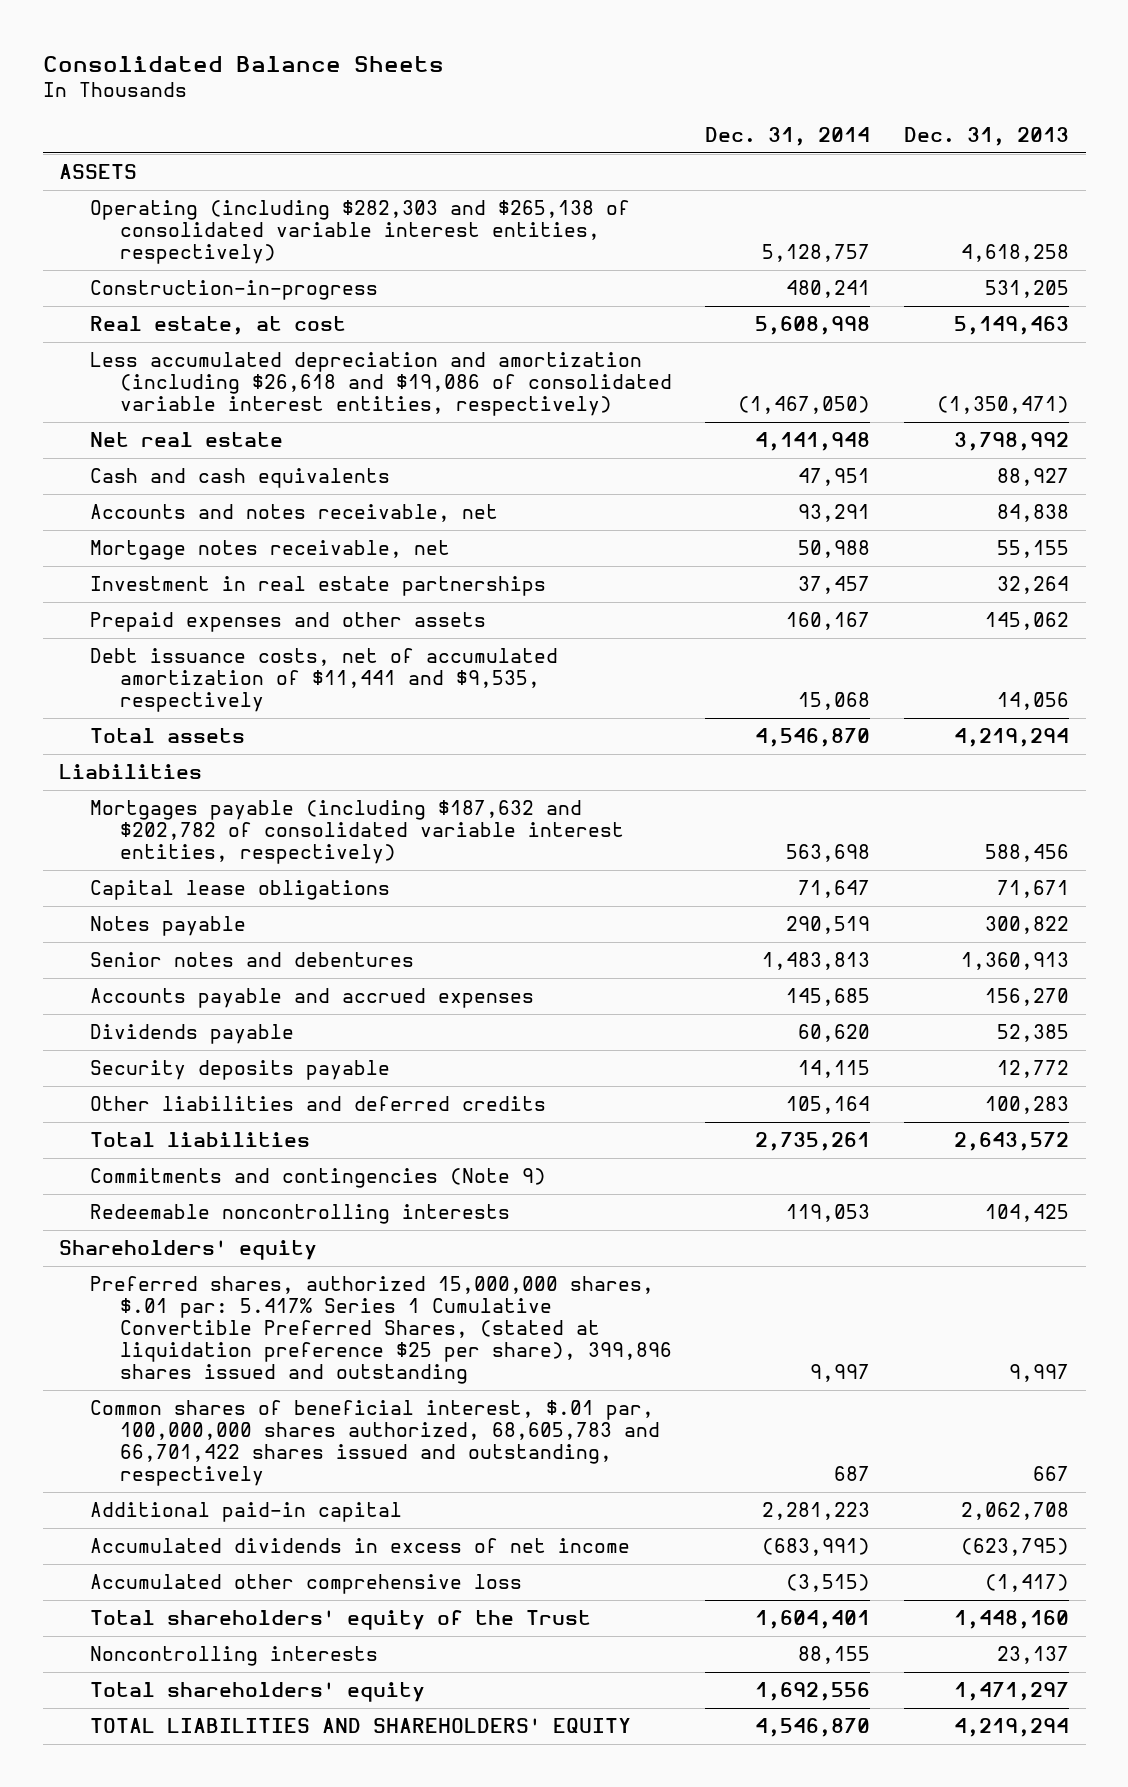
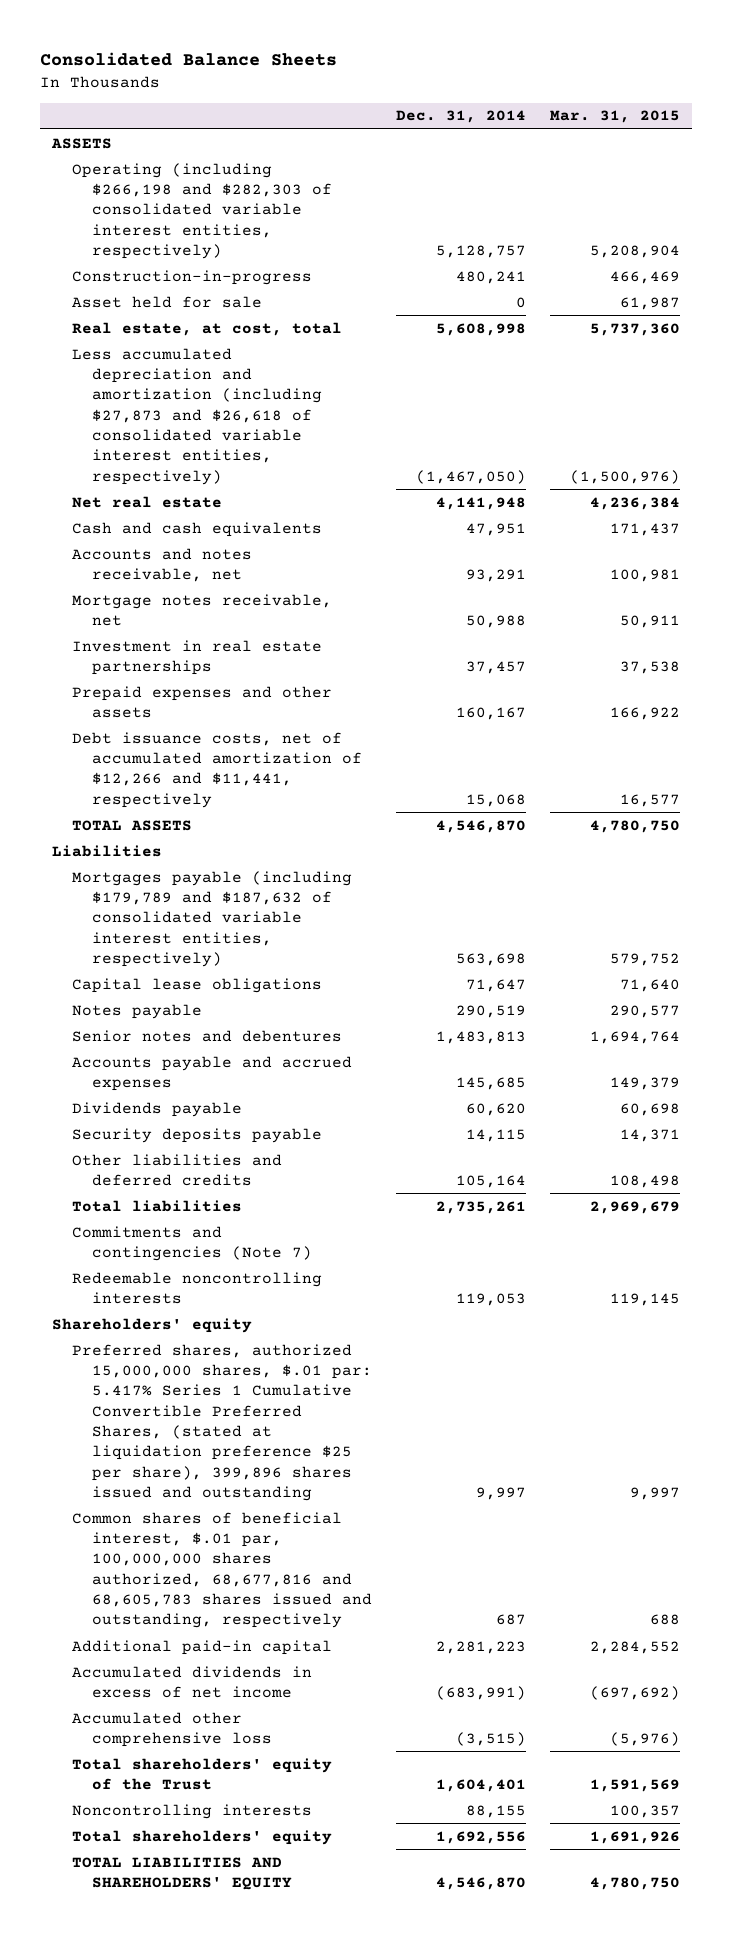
- | Dec. 31, 2014 | Dec. 31, 2013
+ | Dec. 31, 2014 | Mar. 31, 2015
- Operating (including $282,303 and $265,138 of consolidated variable interest entities, respectively) | 5,128,757 | 4,618,258
+ Operating (including $266,198 and $282,303 of consolidated variable interest entities, respectively) | 5,128,757 | 5,208,904
- Real estate, at cost | 5,608,998 | 5,149,463
- Less accumulated depreciation and amortization (including $26,618 and $19,086 of consolidated variable interest entities, respectively) | (1,467,050) | (1,350,471)
+ Asset held for sale | 0 | 61,987
+ Real estate, at cost, total | 5,608,998 | 5,737,360
+ Less accumulated depreciation and amortization (including $27,873 and $26,618 of consolidated variable interest entities, respectively) | (1,467,050) | (1,500,976)
- Debt issuance costs, net of accumulated amortization of $11,441 and $9,535, respectively | 15,068 | 14,056
- Total assets | 4,546,870 | 4,219,294
+ Debt issuance costs, net of accumulated amortization of $12,266 and $11,441, respectively | 15,068 | 16,577
+ TOTAL ASSETS | 4,546,870 | 4,780,750
- Mortgages payable (including $187,632 and $202,782 of consolidated variable interest entities, respectively) | 563,698 | 588,456
+ Mortgages payable (including $179,789 and $187,632 of consolidated variable interest entities, respectively) | 563,698 | 579,752
- Commitments and contingencies (Note 9)
+ Commitments and contingencies (Note 7)
- Common shares of beneficial interest, $.01 par, 100,000,000 shares authorized, 68,605,783 and 66,701,422 shares issued and outstanding, respectively | 687 | 667
+ Common shares of beneficial interest, $.01 par, 100,000,000 shares authorized, 68,677,816 and 68,605,783 shares issued and outstanding, respectively | 687 | 688

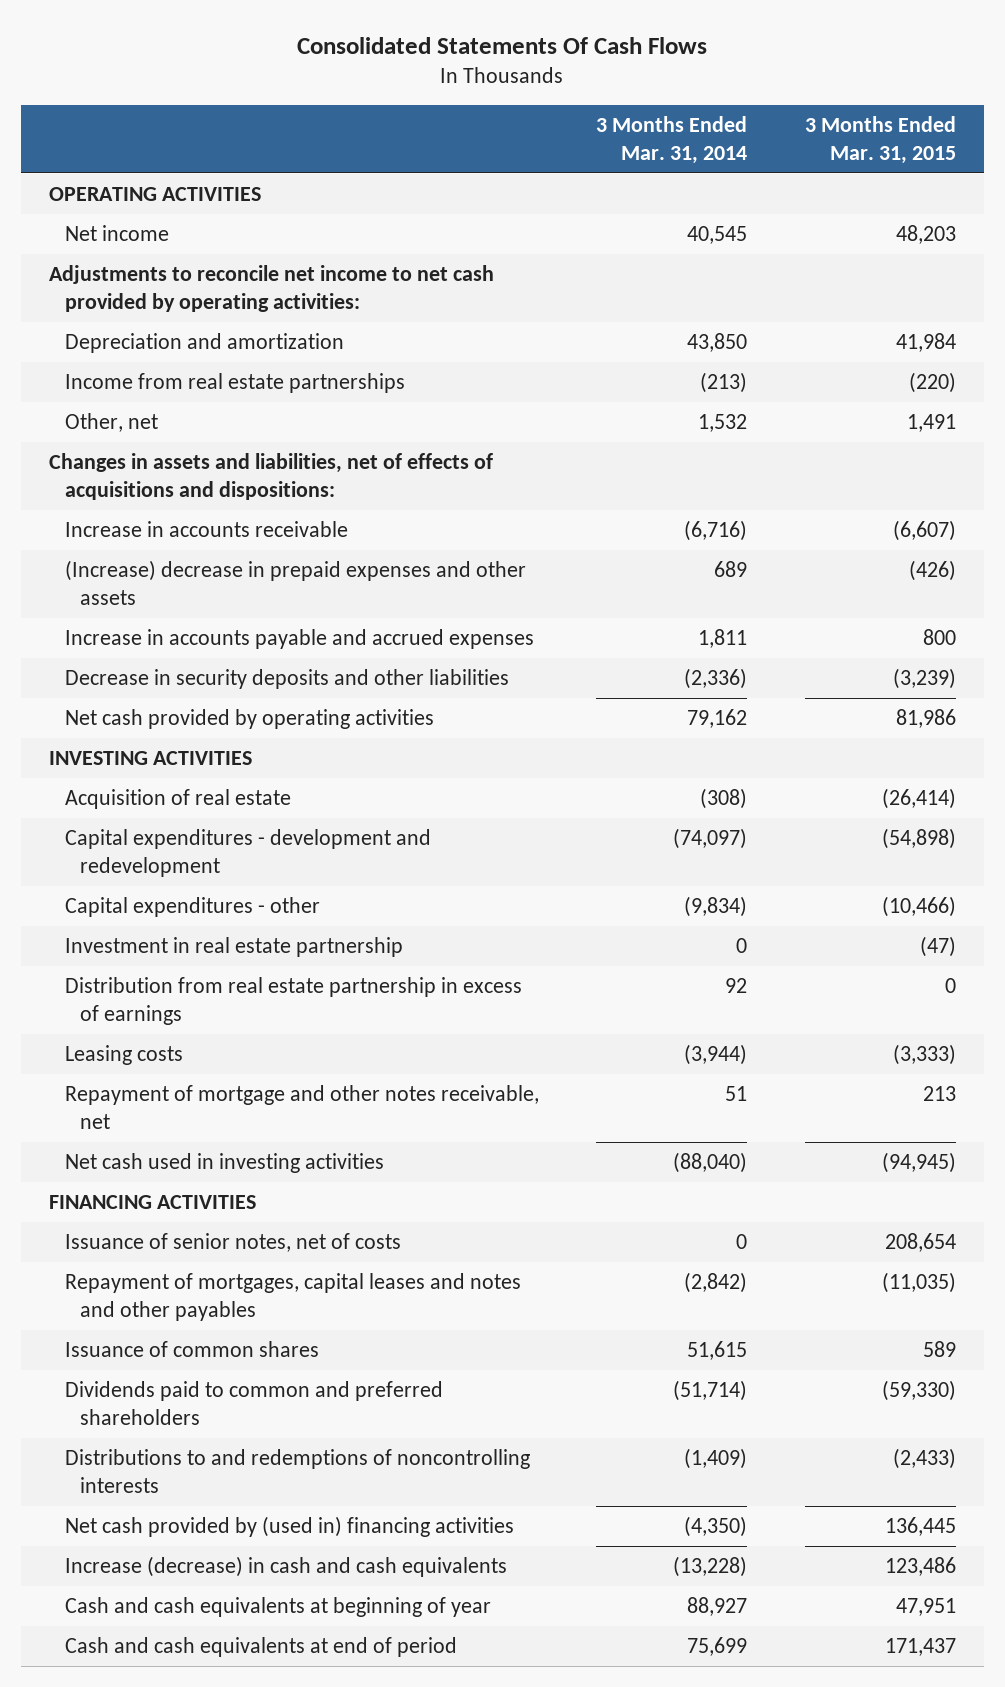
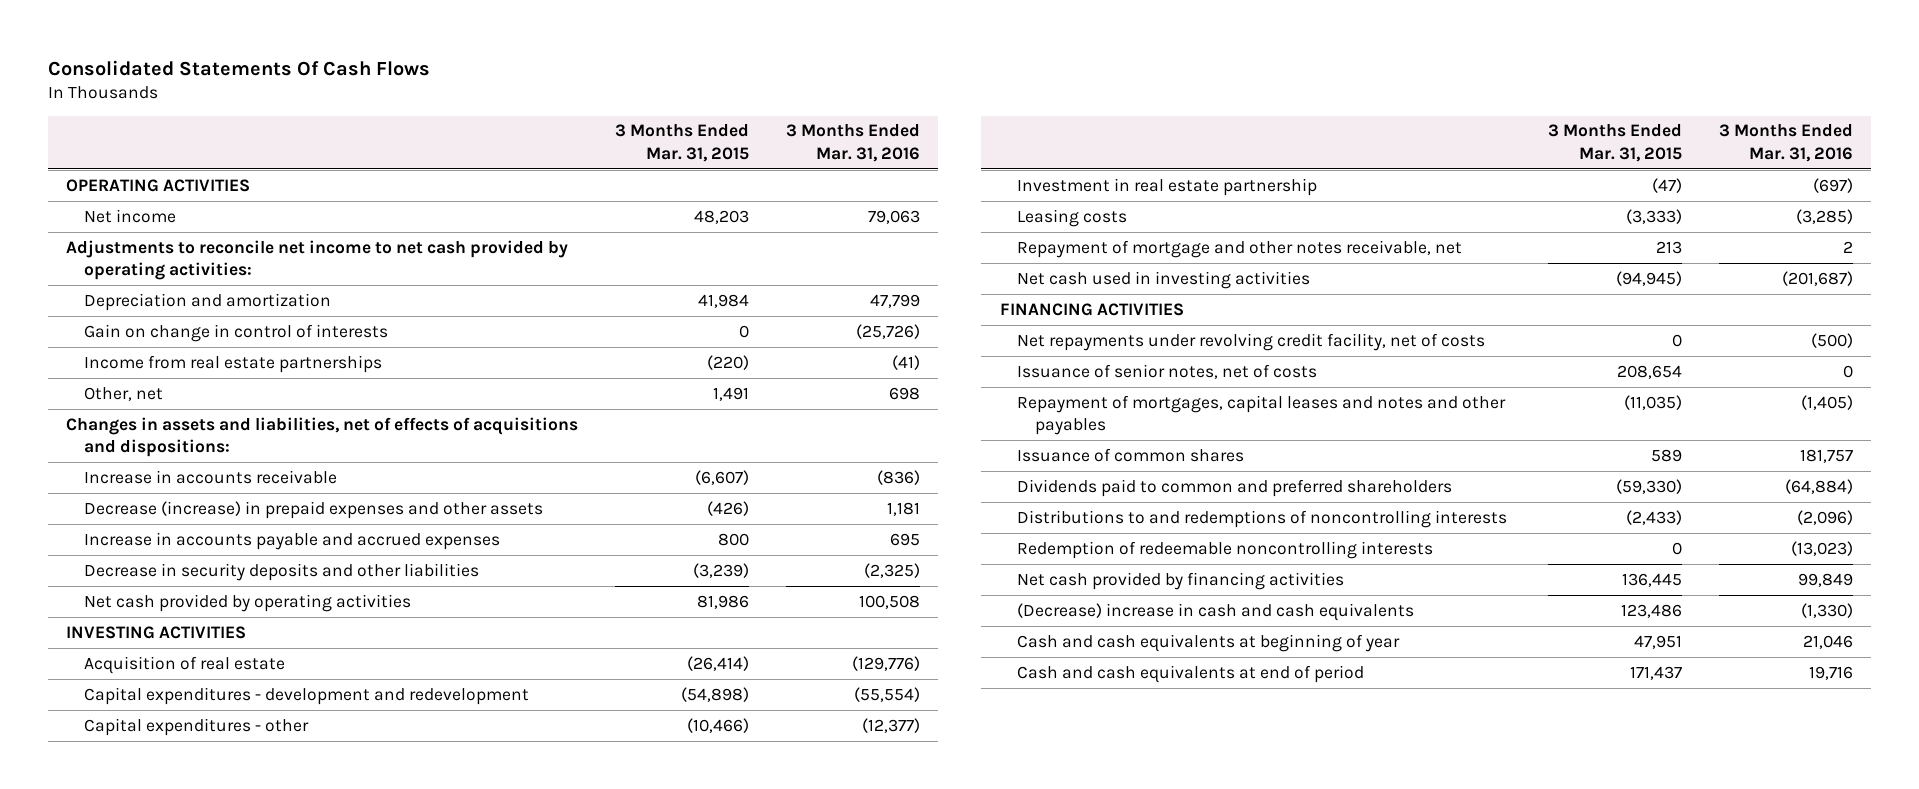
- | 3 Months Ended Mar. 31, 2014 | 3 Months Ended Mar. 31, 2015
+ | 3 Months Ended Mar. 31, 2015 | 3 Months Ended Mar. 31, 2016
+ Gain on change in control of interests | 0 | (25,726)
- (Increase) decrease in prepaid expenses and other assets | 689 | (426)
+ Decrease (increase) in prepaid expenses and other assets | (426) | 1,181
- Distribution from real estate partnership in excess of earnings | 92 | 0
+ Net repayments under revolving credit facility, net of costs | 0 | (500)
- Net cash provided by (used in) financing activities | (4,350) | 136,445
- Increase (decrease) in cash and cash equivalents | (13,228) | 123,486
+ Redemption of redeemable noncontrolling interests | 0 | (13,023)
+ Net cash provided by financing activities | 136,445 | 99,849
+ (Decrease) increase in cash and cash equivalents | 123,486 | (1,330)

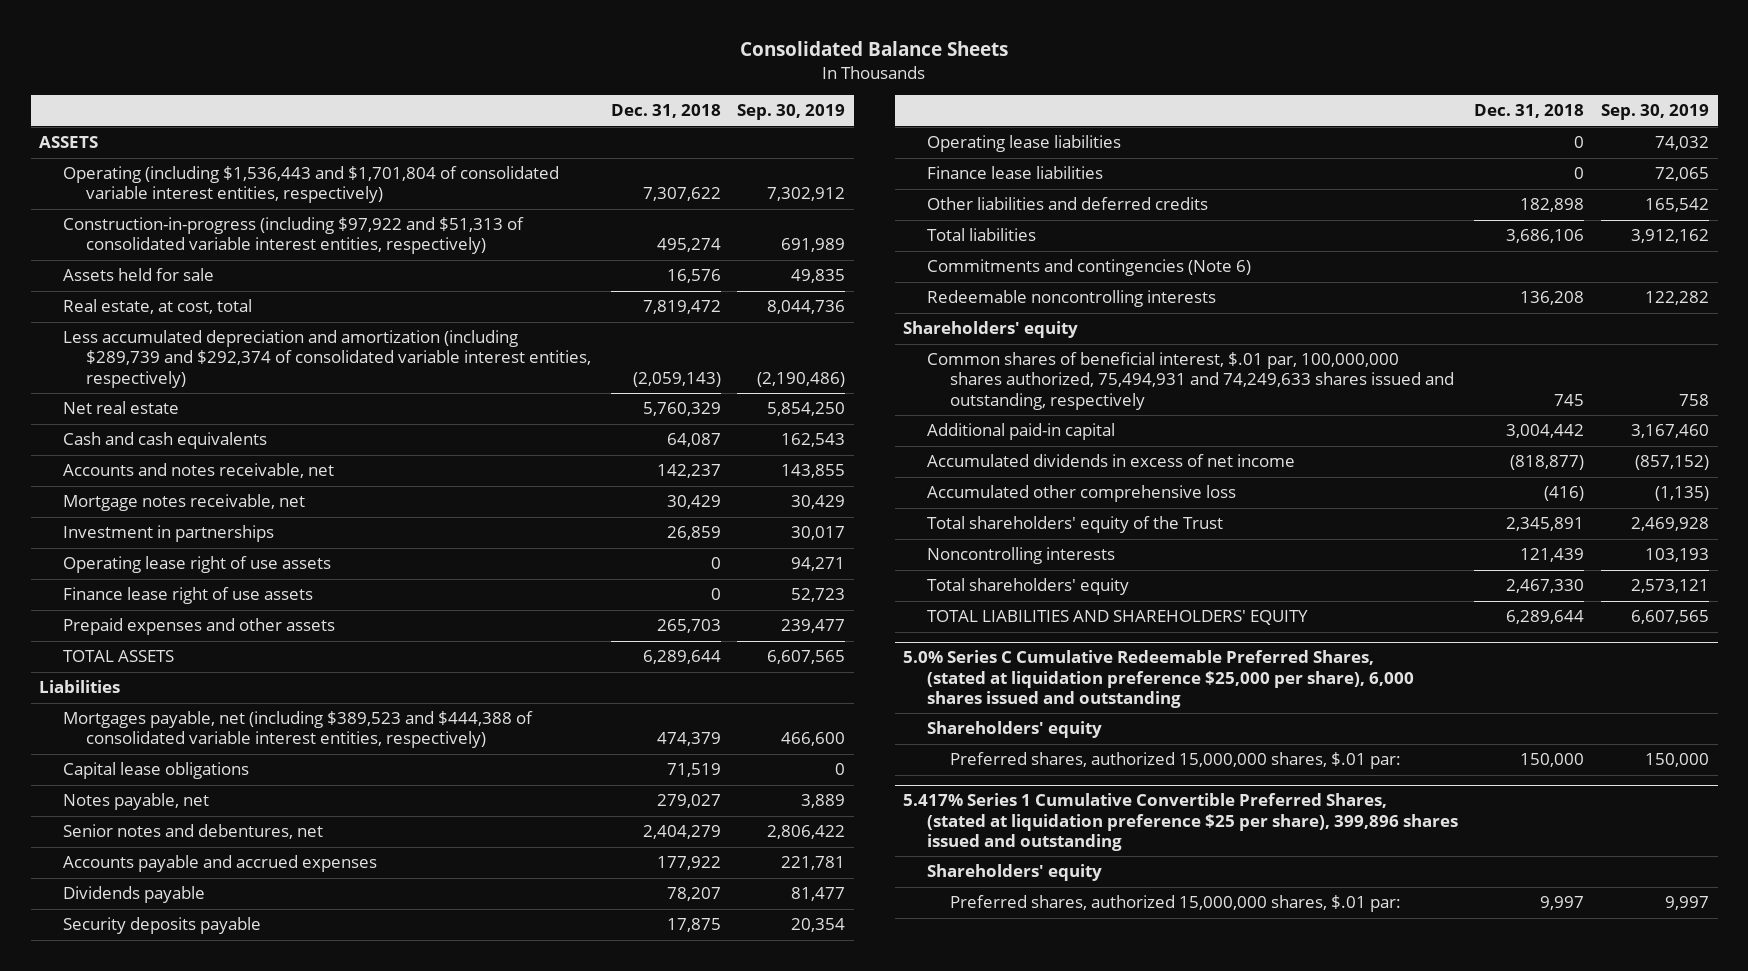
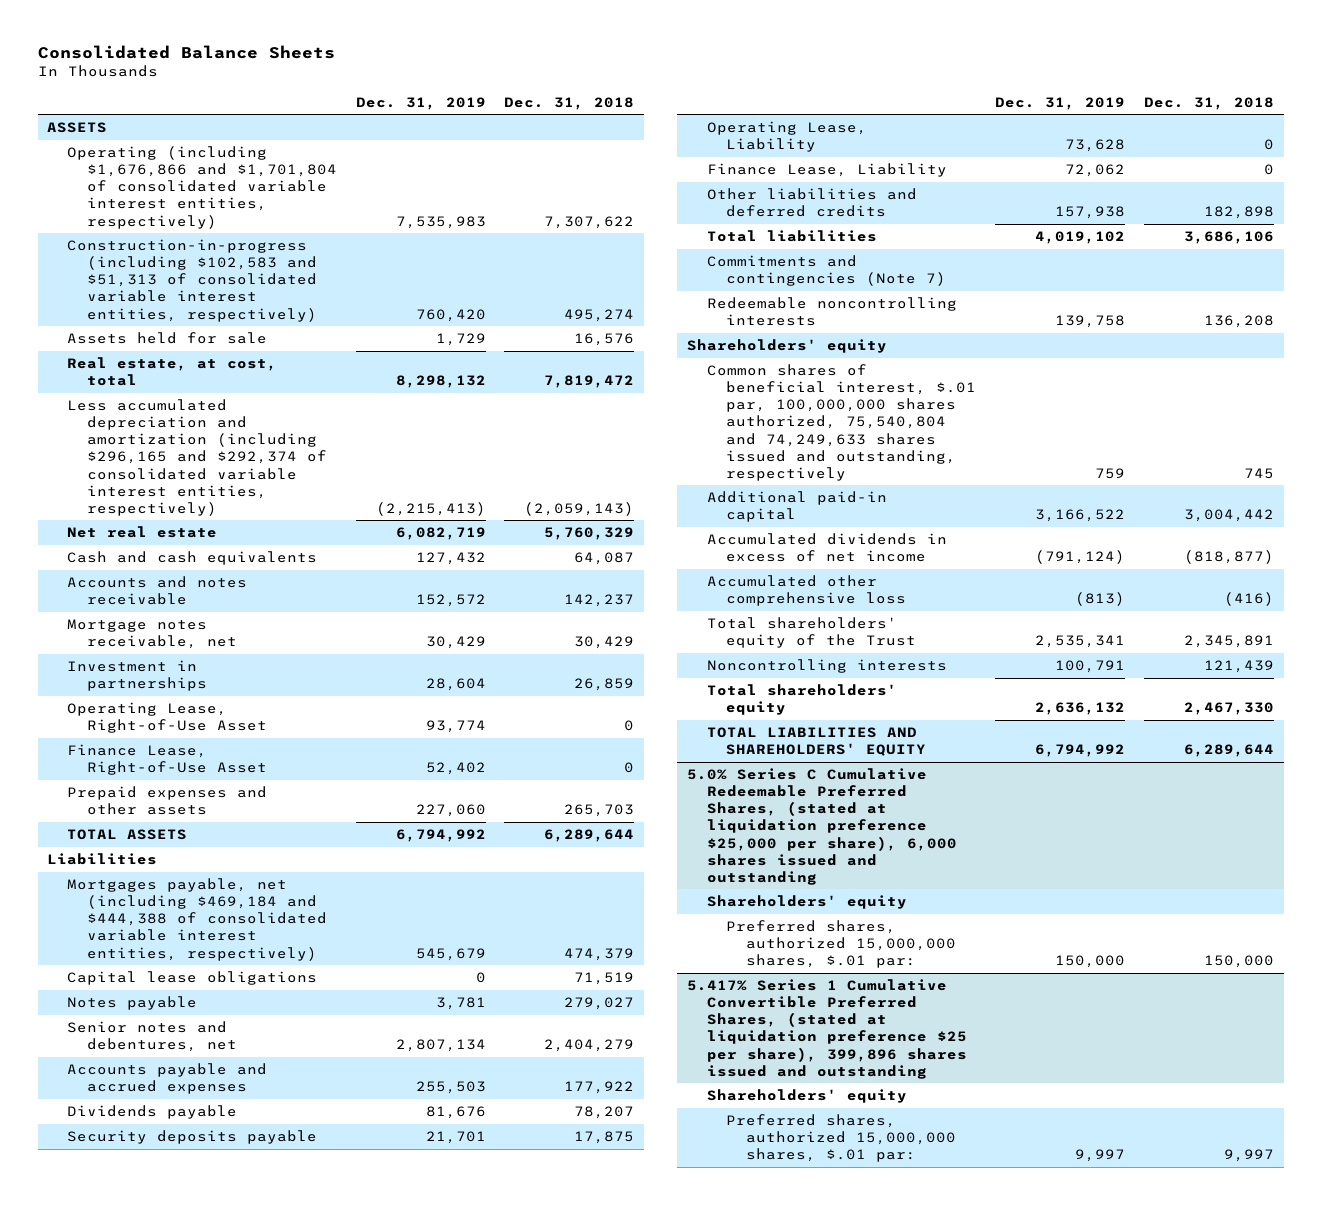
- | Dec. 31, 2018 | Sep. 30, 2019
+ | Dec. 31, 2019 | Dec. 31, 2018
- Operating (including $1,536,443 and $1,701,804 of consolidated variable interest entities, respectively) | 7,307,622 | 7,302,912
- Construction-in-progress (including $97,922 and $51,313 of consolidated variable interest entities, respectively) | 495,274 | 691,989
+ Operating (including $1,676,866 and $1,701,804 of consolidated variable interest entities, respectively) | 7,535,983 | 7,307,622
+ Construction-in-progress (including $102,583 and $51,313 of consolidated variable interest entities, respectively) | 760,420 | 495,274
- Less accumulated depreciation and amortization (including $289,739 and $292,374 of consolidated variable interest entities, respectively) | (2,059,143) | (2,190,486)
+ Less accumulated depreciation and amortization (including $296,165 and $292,374 of consolidated variable interest entities, respectively) | (2,215,413) | (2,059,143)
- Accounts and notes receivable, net | 142,237 | 143,855
+ Accounts and notes receivable | 152,572 | 142,237
- Operating lease right of use assets | 0 | 94,271
- Finance lease right of use assets | 0 | 52,723
+ Operating Lease, Right-of-Use Asset | 93,774 | 0
+ Finance Lease, Right-of-Use Asset | 52,402 | 0
- Mortgages payable, net (including $389,523 and $444,388 of consolidated variable interest entities, respectively) | 474,379 | 466,600
+ Mortgages payable, net (including $469,184 and $444,388 of consolidated variable interest entities, respectively) | 545,679 | 474,379
- Notes payable, net | 279,027 | 3,889
+ Notes payable | 3,781 | 279,027
- Operating lease liabilities | 0 | 74,032
- Finance lease liabilities | 0 | 72,065
+ Operating Lease, Liability | 73,628 | 0
+ Finance Lease, Liability | 72,062 | 0
- Commitments and contingencies (Note 6)
+ Commitments and contingencies (Note 7)
- Common shares of beneficial interest, $.01 par, 100,000,000 shares authorized, 75,494,931 and 74,249,633 shares issued and outstanding, respectively | 745 | 758
+ Common shares of beneficial interest, $.01 par, 100,000,000 shares authorized, 75,540,804 and 74,249,633 shares issued and outstanding, respectively | 759 | 745

